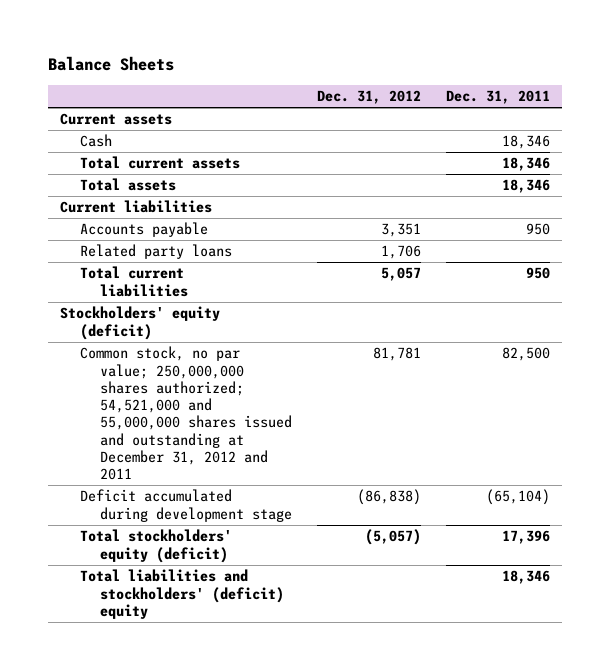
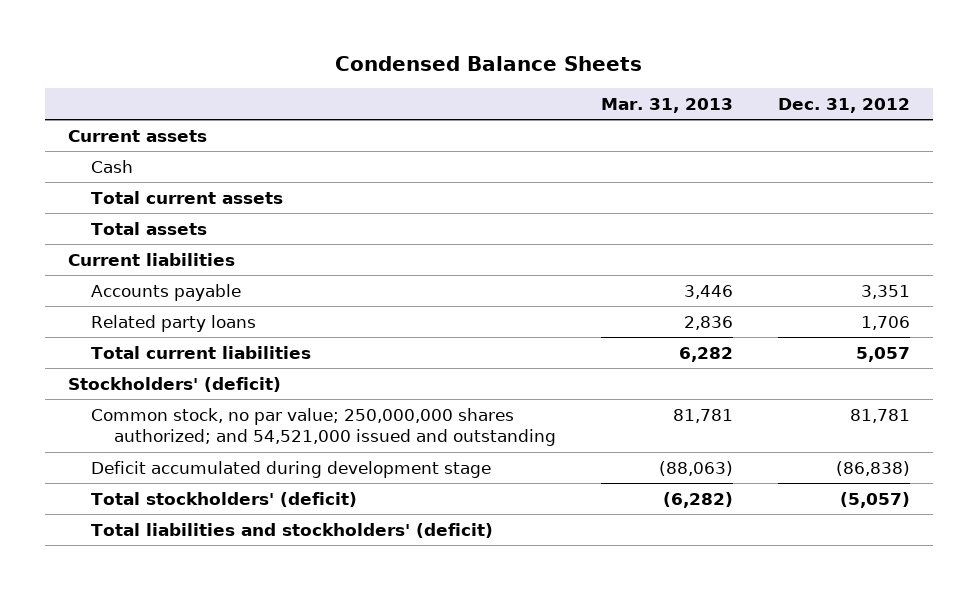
- Balance Sheets
+ Condensed Balance Sheets
- | Dec. 31, 2012 | Dec. 31, 2011
+ | Mar. 31, 2013 | Dec. 31, 2012
- Stockholders' equity (deficit)
- Common stock, no par value; 250,000,000 shares authorized; 54,521,000 and 55,000,000 shares issued and outstanding at December 31, 2012 and 2011 | 81,781 | 82,500
+ Stockholders' (deficit)
+ Common stock, no par value; 250,000,000 shares authorized; and 54,521,000 issued and outstanding | 81,781 | 81,781
- Total stockholders' equity (deficit) | (5,057) | 17,396
- Total liabilities and stockholders' (deficit) equity | | 18,346
+ Total stockholders' (deficit) | (6,282) | (5,057)
+ Total liabilities and stockholders' (deficit)

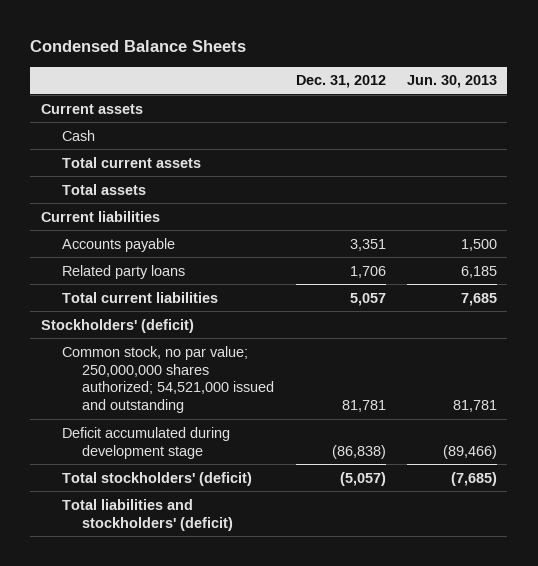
- | Mar. 31, 2013 | Dec. 31, 2012
+ | Dec. 31, 2012 | Jun. 30, 2013
- Common stock, no par value; 250,000,000 shares authorized; and 54,521,000 issued and outstanding | 81,781 | 81,781
+ Common stock, no par value; 250,000,000 shares authorized; 54,521,000 issued and outstanding | 81,781 | 81,781

